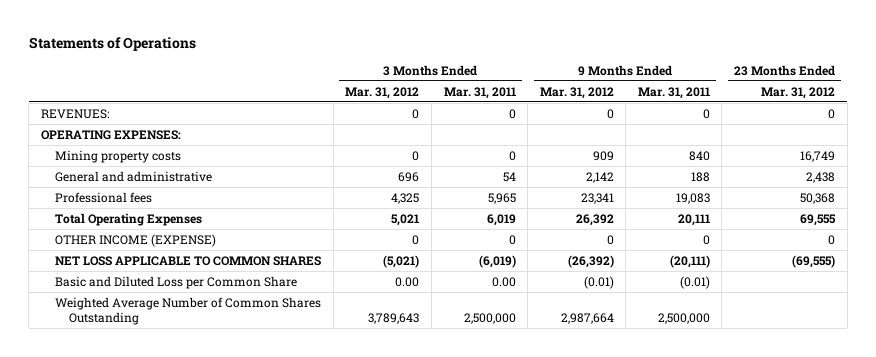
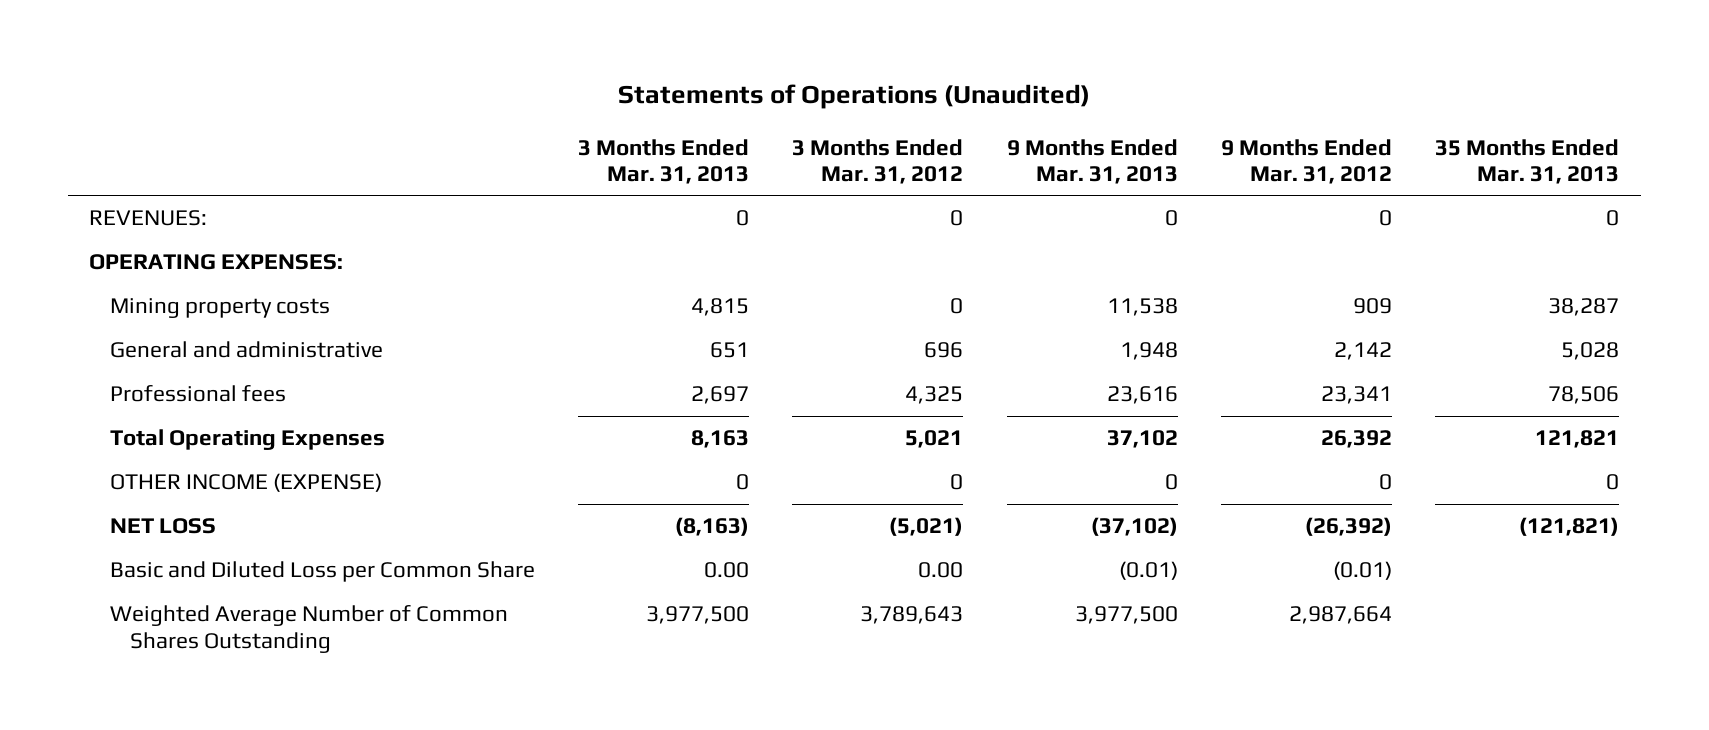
- Statements of Operations
+ Statements of Operations (Unaudited)
- | 3 Months Ended Mar. 31, 2012 | 3 Months Ended Mar. 31, 2011 | 9 Months Ended Mar. 31, 2012 | 9 Months Ended Mar. 31, 2011 | 23 Months Ended Mar. 31, 2012
+ | 3 Months Ended Mar. 31, 2013 | 3 Months Ended Mar. 31, 2012 | 9 Months Ended Mar. 31, 2013 | 9 Months Ended Mar. 31, 2012 | 35 Months Ended Mar. 31, 2013
- NET LOSS APPLICABLE TO COMMON SHARES | (5,021) | (6,019) | (26,392) | (20,111) | (69,555)
+ NET LOSS | (8,163) | (5,021) | (37,102) | (26,392) | (121,821)

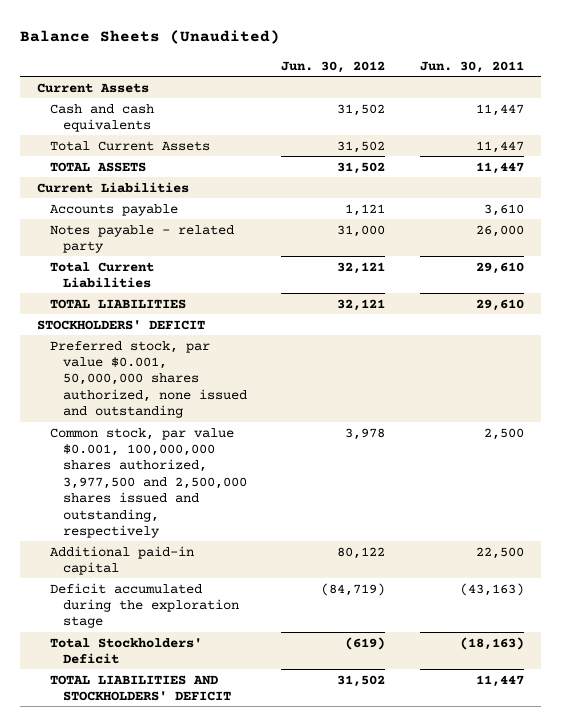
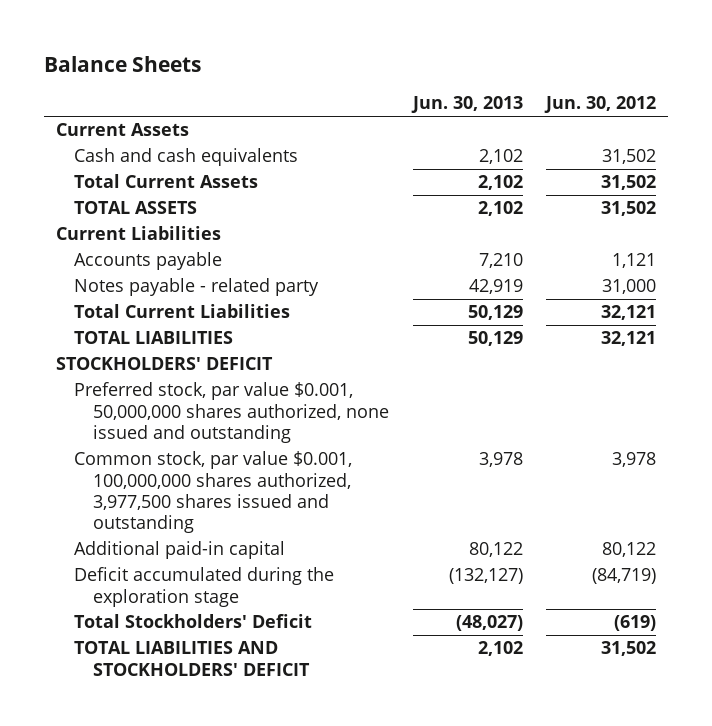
- Balance Sheets (Unaudited)
+ Balance Sheets
- | Jun. 30, 2012 | Jun. 30, 2011
+ | Jun. 30, 2013 | Jun. 30, 2012
- Common stock, par value $0.001, 100,000,000 shares authorized, 3,977,500 and 2,500,000 shares issued and outstanding, respectively | 3,978 | 2,500
+ Common stock, par value $0.001, 100,000,000 shares authorized, 3,977,500 shares issued and outstanding | 3,978 | 3,978

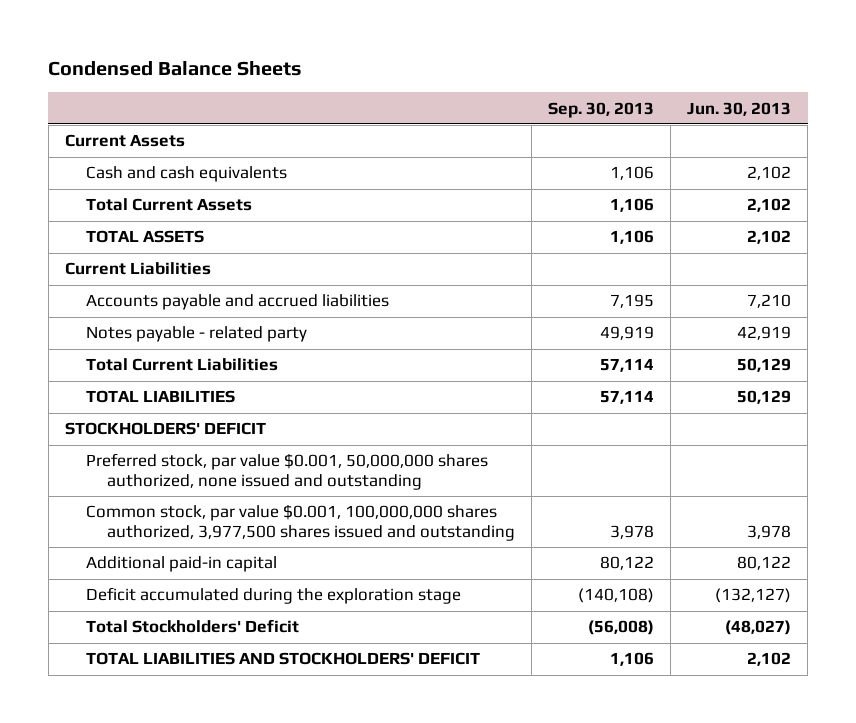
- Balance Sheets
+ Condensed Balance Sheets
- | Jun. 30, 2013 | Jun. 30, 2012
+ | Sep. 30, 2013 | Jun. 30, 2013
- Accounts payable | 7,210 | 1,121
+ Accounts payable and accrued liabilities | 7,195 | 7,210

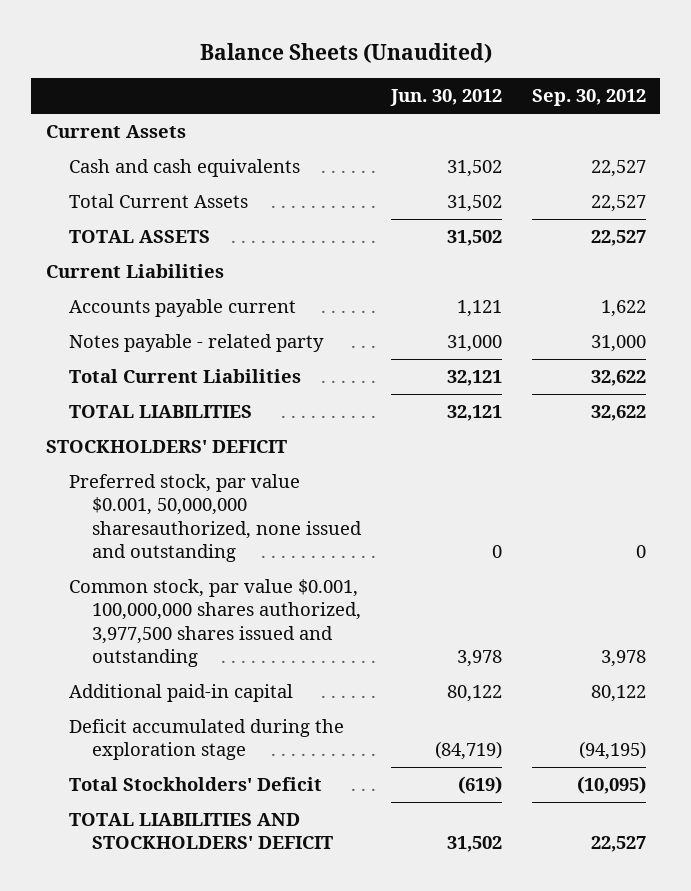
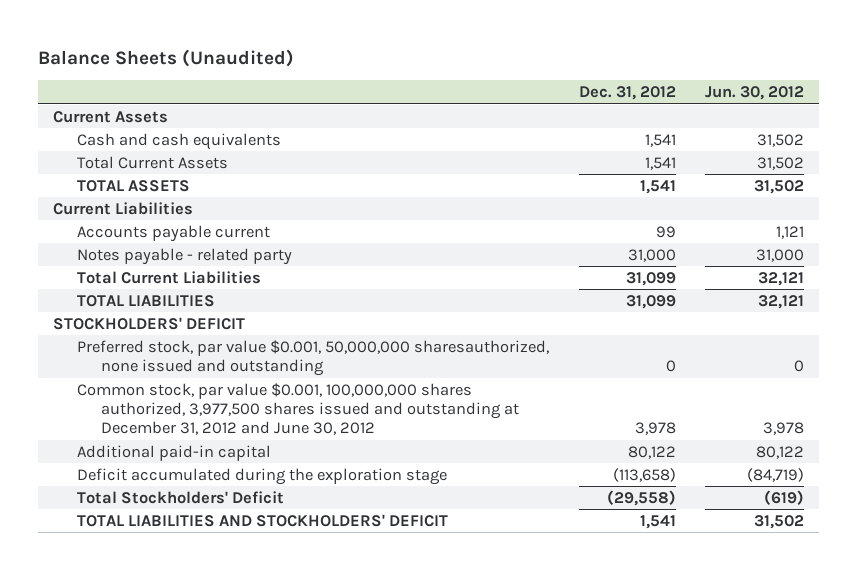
- | Jun. 30, 2012 | Sep. 30, 2012
+ | Dec. 31, 2012 | Jun. 30, 2012
- Common stock, par value $0.001, 100,000,000 shares authorized, 3,977,500 shares issued and outstanding | 3,978 | 3,978
+ Common stock, par value $0.001, 100,000,000 shares authorized, 3,977,500 shares issued and outstanding at December 31, 2012 and June 30, 2012 | 3,978 | 3,978

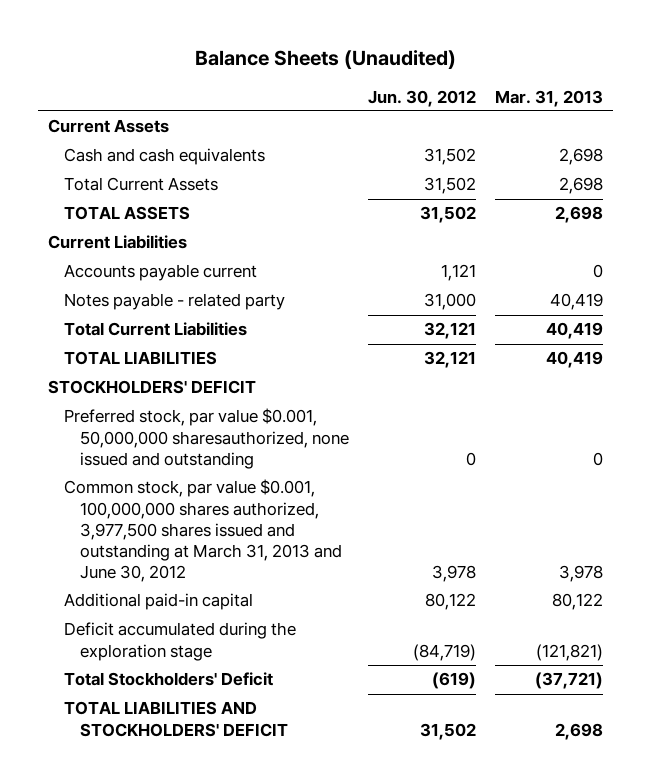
- | Dec. 31, 2012 | Jun. 30, 2012
+ | Jun. 30, 2012 | Mar. 31, 2013
- Common stock, par value $0.001, 100,000,000 shares authorized, 3,977,500 shares issued and outstanding at December 31, 2012 and June 30, 2012 | 3,978 | 3,978
+ Common stock, par value $0.001, 100,000,000 shares authorized, 3,977,500 shares issued and outstanding at March 31, 2013 and June 30, 2012 | 3,978 | 3,978

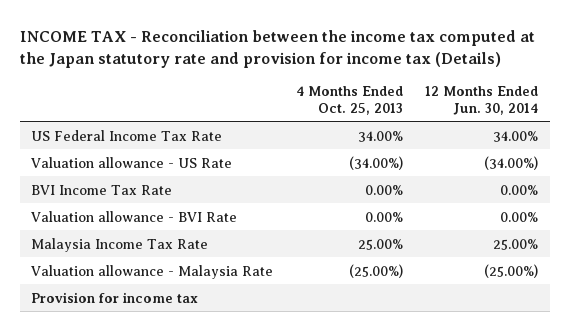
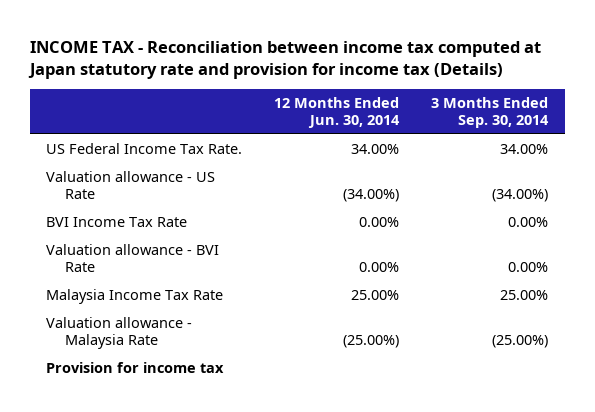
- INCOME TAX - Reconciliation between the income tax computed at the Japan statutory rate and provision for income tax (Details)
+ INCOME TAX - Reconciliation between income tax computed at Japan statutory rate and provision for income tax (Details)
- | 4 Months Ended Oct. 25, 2013 | 12 Months Ended Jun. 30, 2014
+ | 12 Months Ended Jun. 30, 2014 | 3 Months Ended Sep. 30, 2014
- US Federal Income Tax Rate | 34.00% | 34.00%
+ US Federal Income Tax Rate. | 34.00% | 34.00%

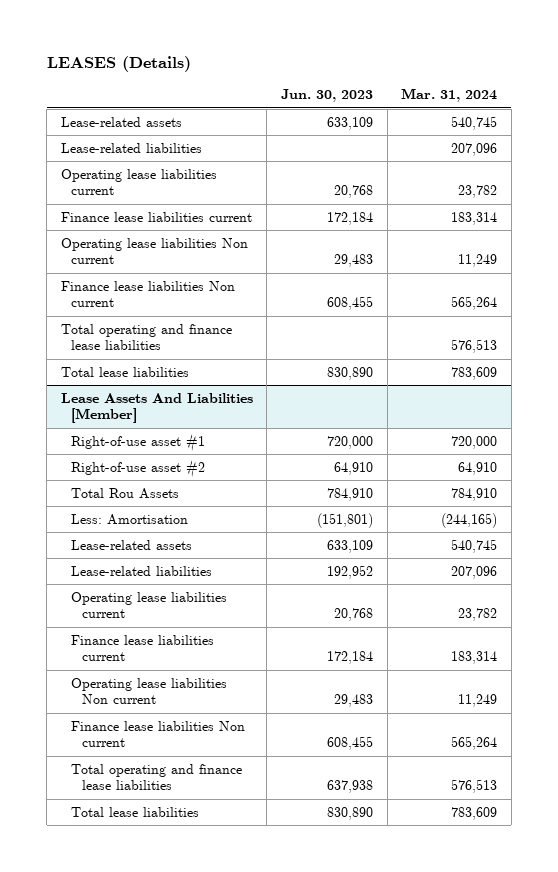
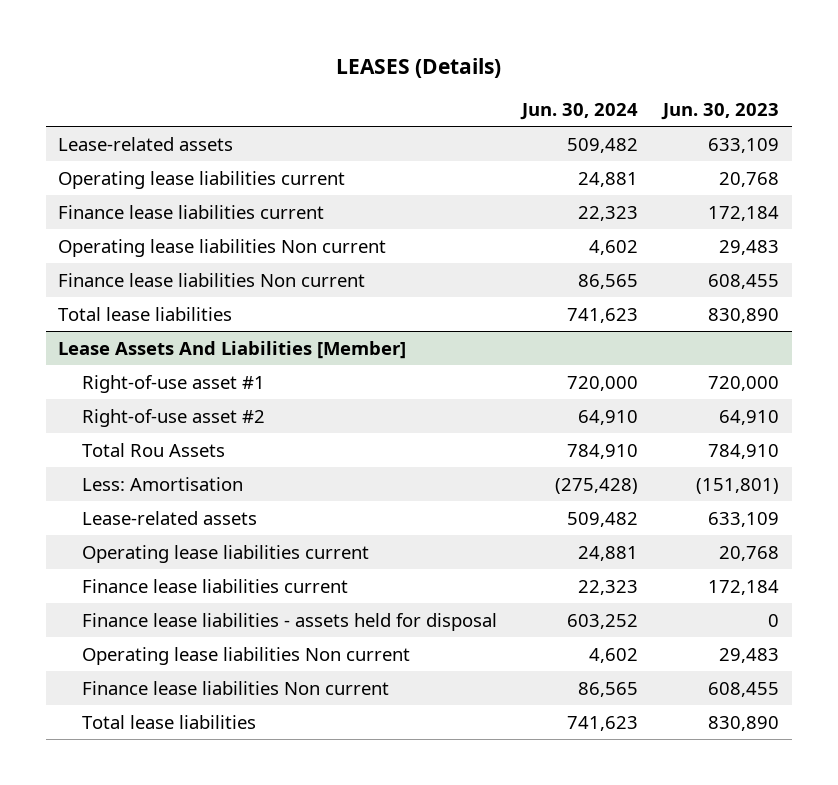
- | Jun. 30, 2023 | Mar. 31, 2024
+ | Jun. 30, 2024 | Jun. 30, 2023
- Lease-related liabilities | | 207,096
- Total operating and finance lease liabilities | | 576,513
@ Lease Assets And Liabilities [Member]
- Lease-related liabilities | 192,952 | 207,096
+ Finance lease liabilities - assets held for disposal | 603,252 | 0
- Total operating and finance lease liabilities | 637,938 | 576,513

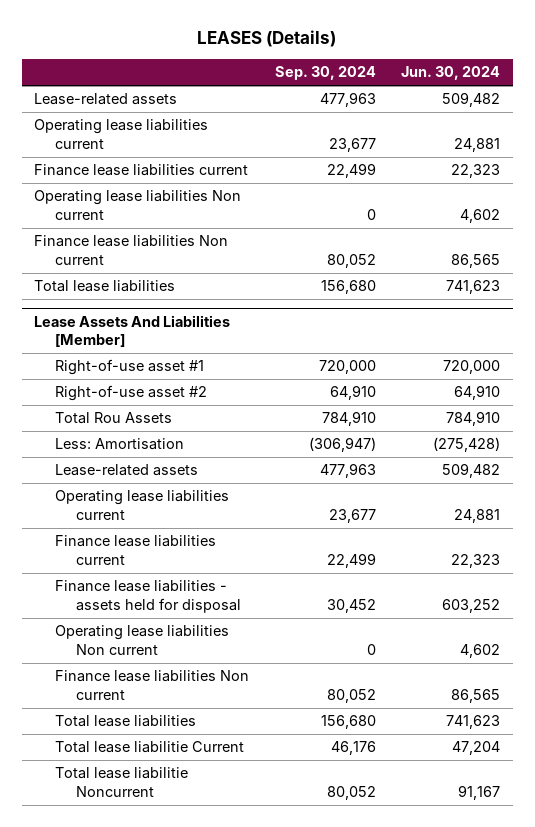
- | Jun. 30, 2024 | Jun. 30, 2023
+ | Sep. 30, 2024 | Jun. 30, 2024
@ Lease Assets And Liabilities [Member]
+ Total lease liabilitie Current | 46,176 | 47,204
+ Total lease liabilitie Noncurrent | 80,052 | 91,167

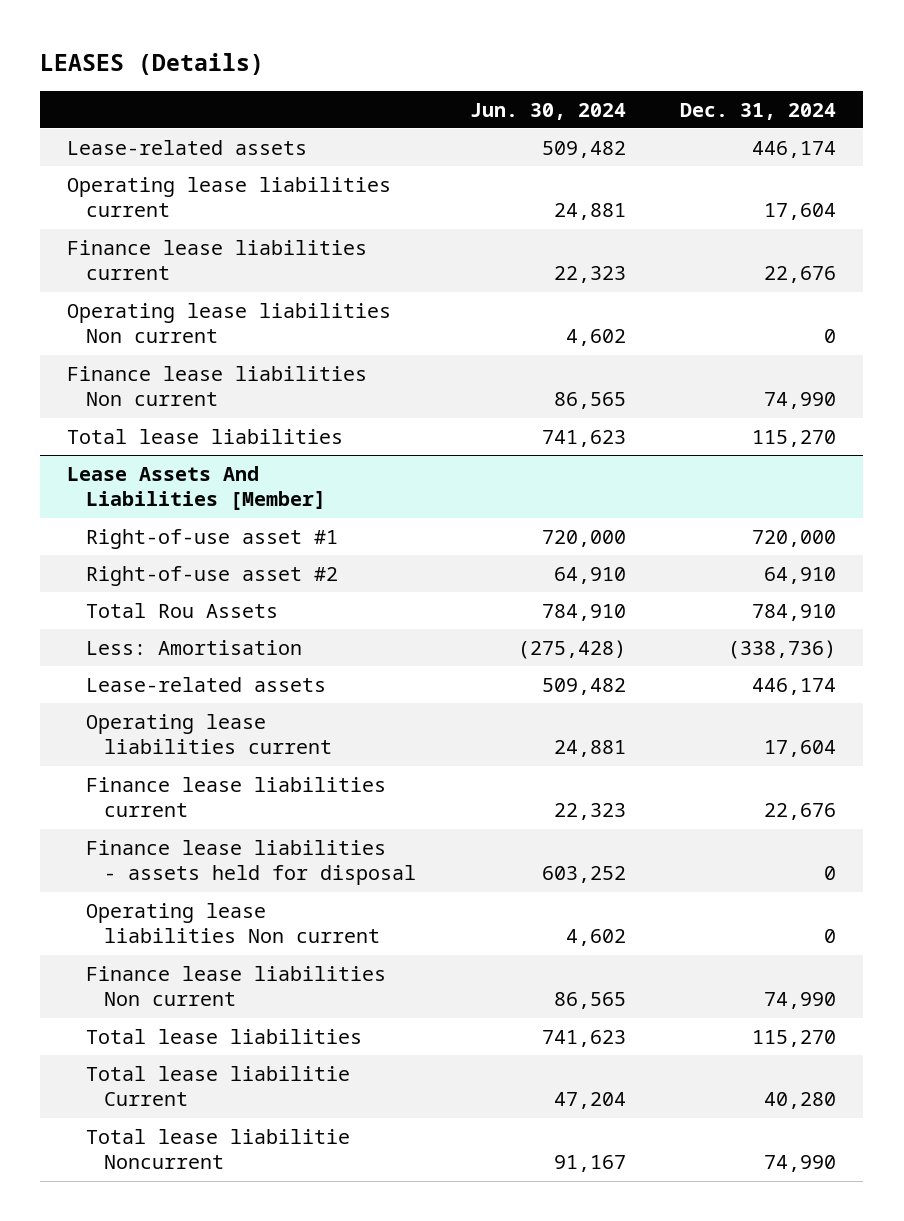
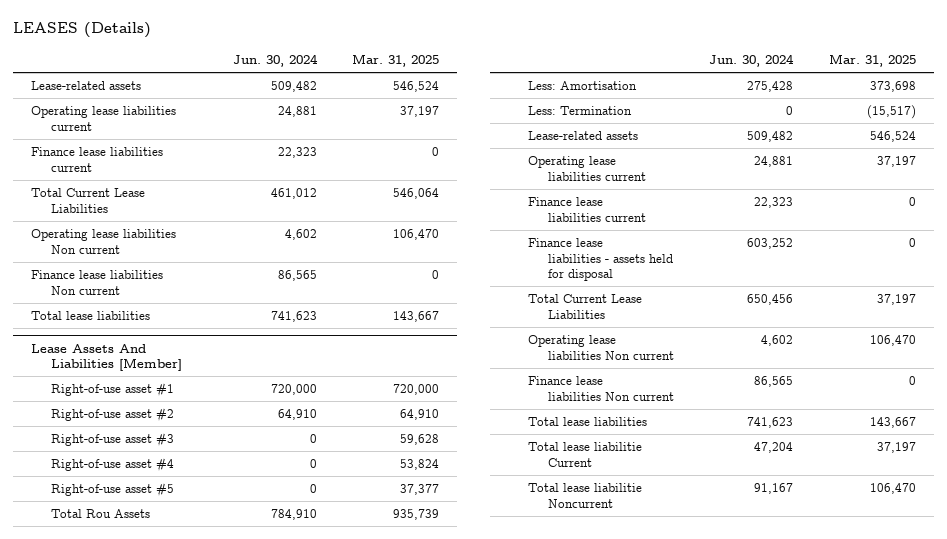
- | Jun. 30, 2024 | Dec. 31, 2024
+ | Jun. 30, 2024 | Mar. 31, 2025
+ Total Current Lease Liabilities | 461,012 | 546,064
@ Lease Assets And Liabilities [Member]
+ Right-of-use asset #3 | 0 | 59,628
+ Right-of-use asset #4 | 0 | 53,824
+ Right-of-use asset #5 | 0 | 37,377
- Less: Amortisation | (275,428) | (338,736)
+ Less: Amortisation | 275,428 | 373,698
+ Less: Termination | 0 | (15,517)
+ Total Current Lease Liabilities | 650,456 | 37,197

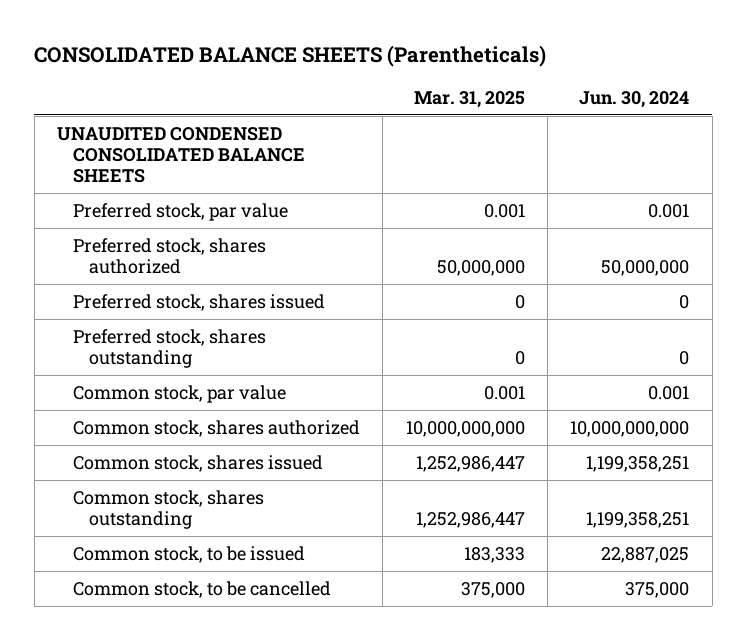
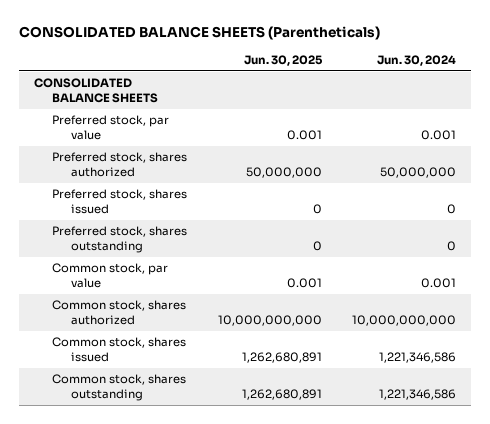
- | Mar. 31, 2025 | Jun. 30, 2024
+ | Jun. 30, 2025 | Jun. 30, 2024
- UNAUDITED CONDENSED CONSOLIDATED BALANCE SHEETS
+ CONSOLIDATED BALANCE SHEETS
- Common stock, shares issued | 1,252,986,447 | 1,199,358,251
- Common stock, shares outstanding | 1,252,986,447 | 1,199,358,251
- Common stock, to be issued | 183,333 | 22,887,025
- Common stock, to be cancelled | 375,000 | 375,000
+ Common stock, shares issued | 1,262,680,891 | 1,221,346,586
+ Common stock, shares outstanding | 1,262,680,891 | 1,221,346,586

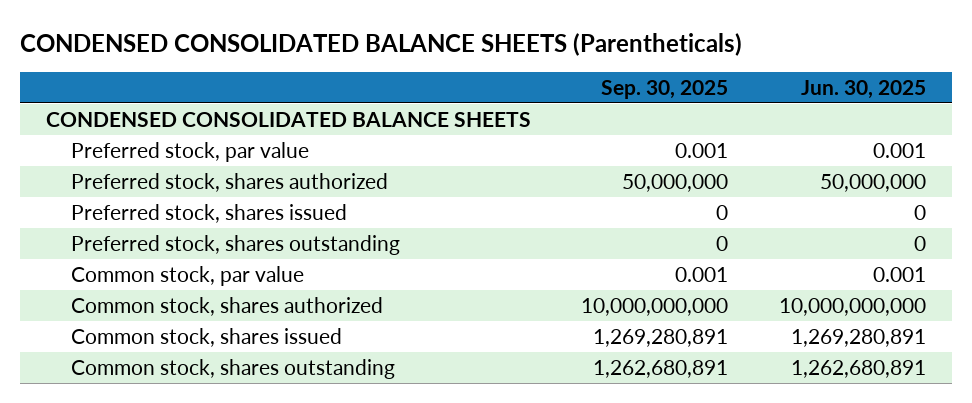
- CONSOLIDATED BALANCE SHEETS (Parentheticals)
+ CONDENSED CONSOLIDATED BALANCE SHEETS (Parentheticals)
- | Jun. 30, 2025 | Jun. 30, 2024
+ | Sep. 30, 2025 | Jun. 30, 2025
- CONSOLIDATED BALANCE SHEETS
+ CONDENSED CONSOLIDATED BALANCE SHEETS
- Common stock, shares issued | 1,262,680,891 | 1,221,346,586
+ Common stock, shares issued | 1,269,280,891 | 1,269,280,891

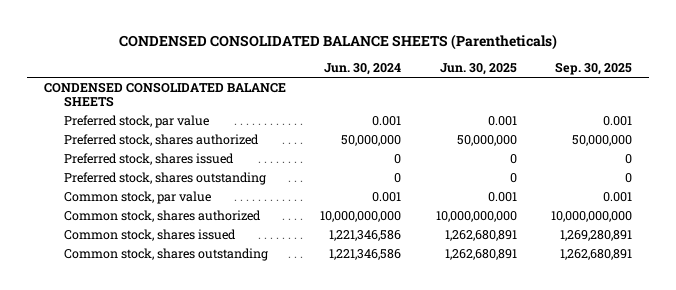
- | Sep. 30, 2025 | Jun. 30, 2025
+ | Jun. 30, 2024 | Jun. 30, 2025 | Sep. 30, 2025
- Common stock, shares issued | 1,269,280,891 | 1,269,280,891
+ Common stock, shares issued | 1,221,346,586 | 1,262,680,891 | 1,269,280,891

